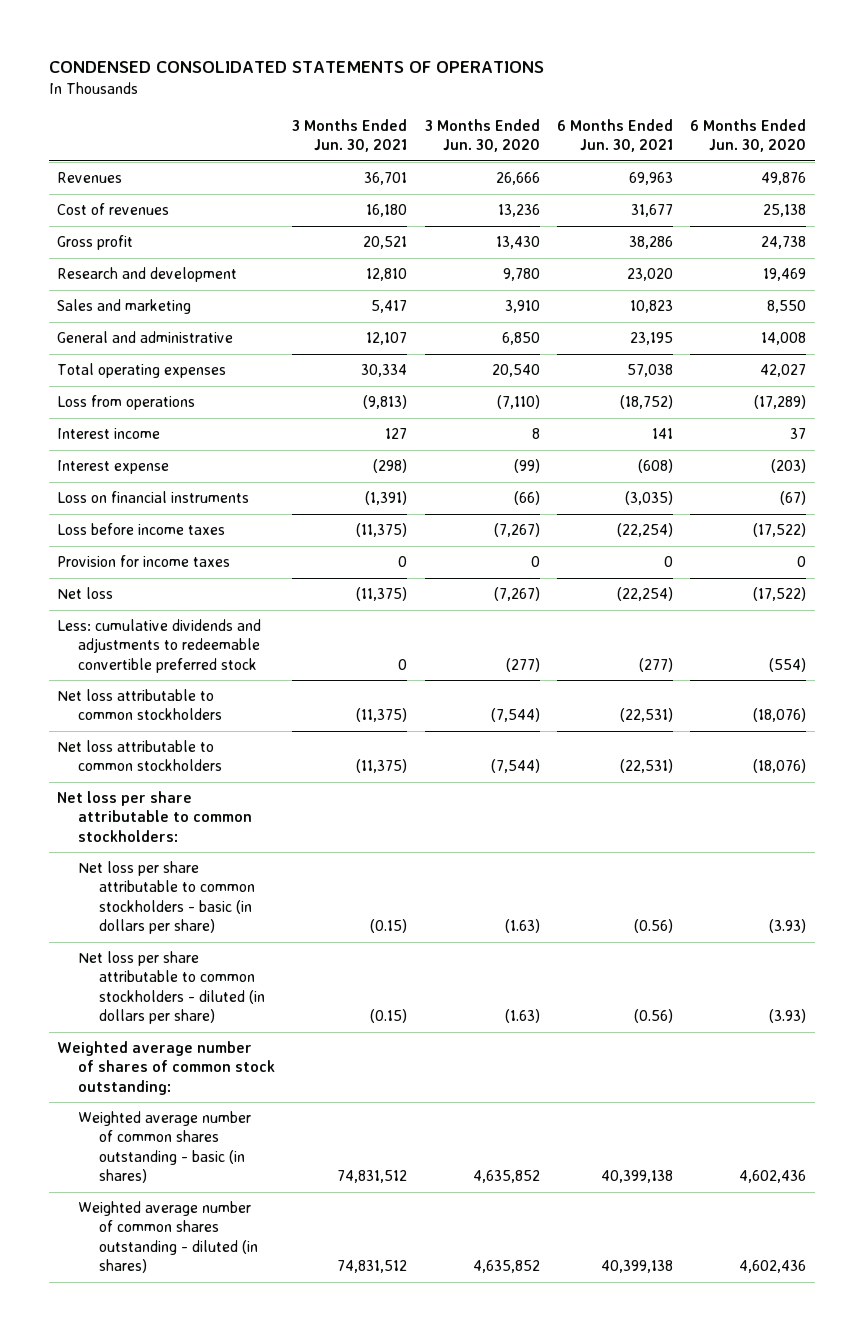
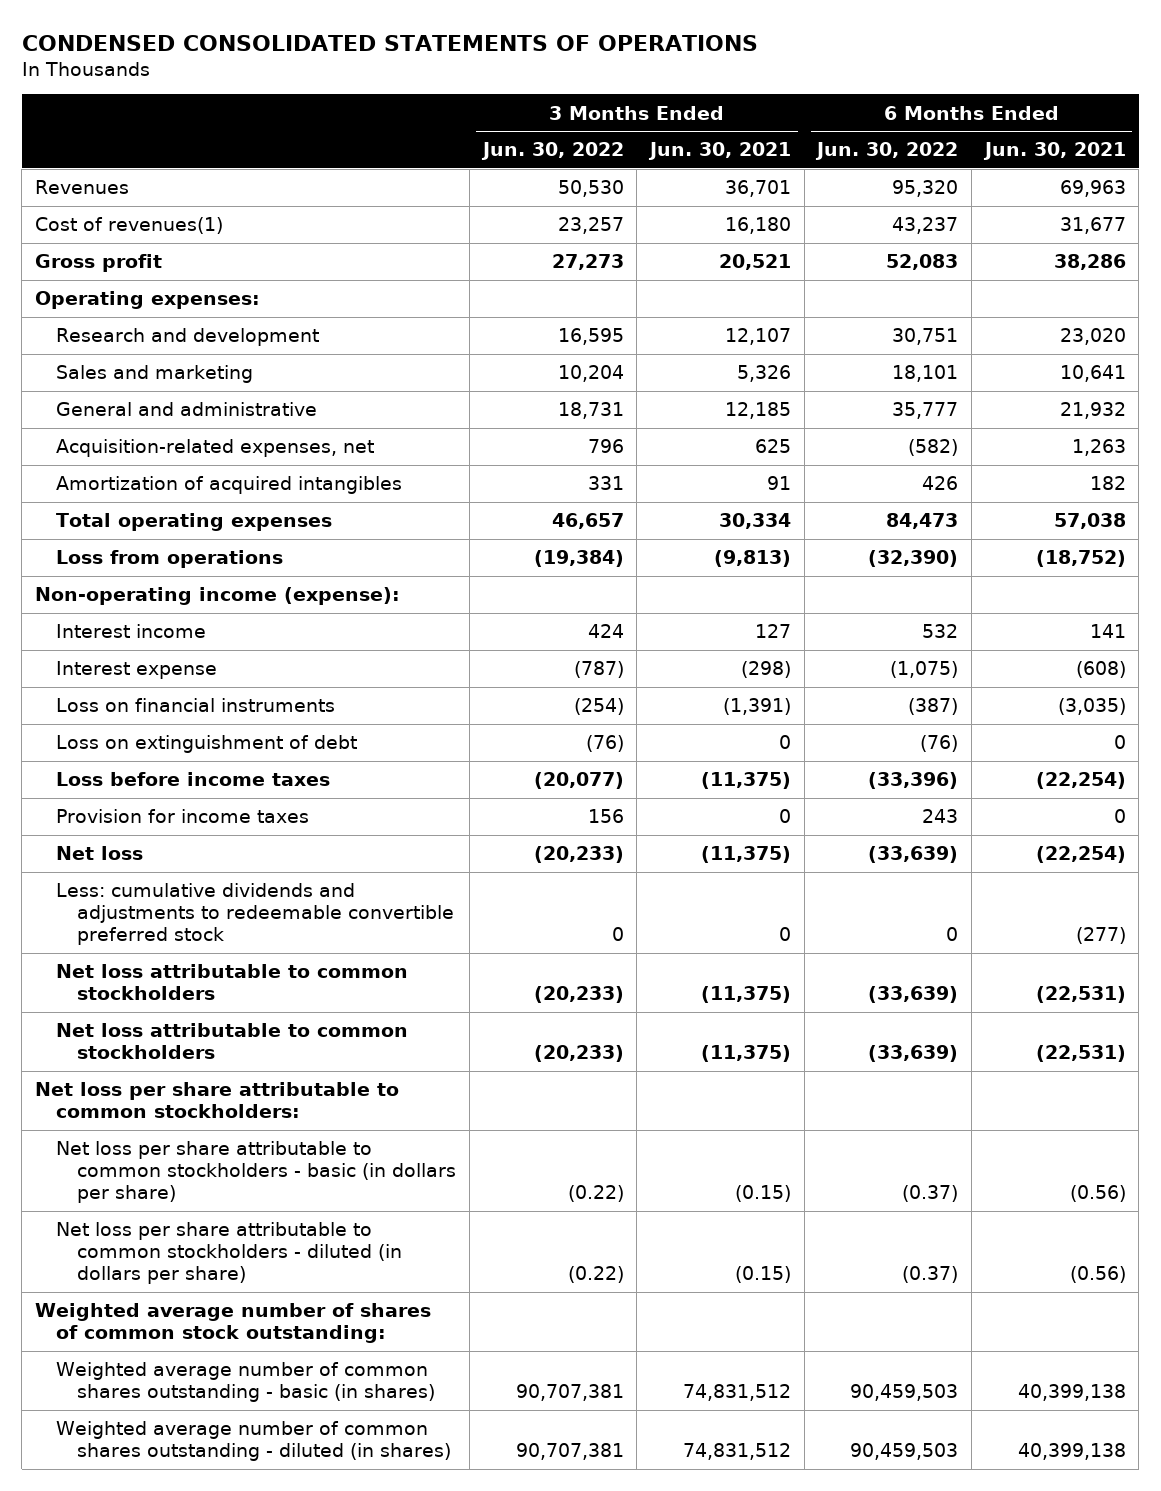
- | 3 Months Ended Jun. 30, 2021 | 3 Months Ended Jun. 30, 2020 | 6 Months Ended Jun. 30, 2021 | 6 Months Ended Jun. 30, 2020
+ | 3 Months Ended Jun. 30, 2022 | 3 Months Ended Jun. 30, 2021 | 6 Months Ended Jun. 30, 2022 | 6 Months Ended Jun. 30, 2021
- Cost of revenues | 16,180 | 13,236 | 31,677 | 25,138
+ Cost of revenues(1) | 23,257 | 16,180 | 43,237 | 31,677
- Research and development | 12,810 | 9,780 | 23,020 | 19,469
- Sales and marketing | 5,417 | 3,910 | 10,823 | 8,550
- General and administrative | 12,107 | 6,850 | 23,195 | 14,008
+ Operating expenses:
+ Research and development | 16,595 | 12,107 | 30,751 | 23,020
+ Sales and marketing | 10,204 | 5,326 | 18,101 | 10,641
+ General and administrative | 18,731 | 12,185 | 35,777 | 21,932
+ Acquisition-related expenses, net | 796 | 625 | (582) | 1,263
+ Amortization of acquired intangibles | 331 | 91 | 426 | 182
+ Non-operating income (expense):
+ Loss on extinguishment of debt | (76) | 0 | (76) | 0

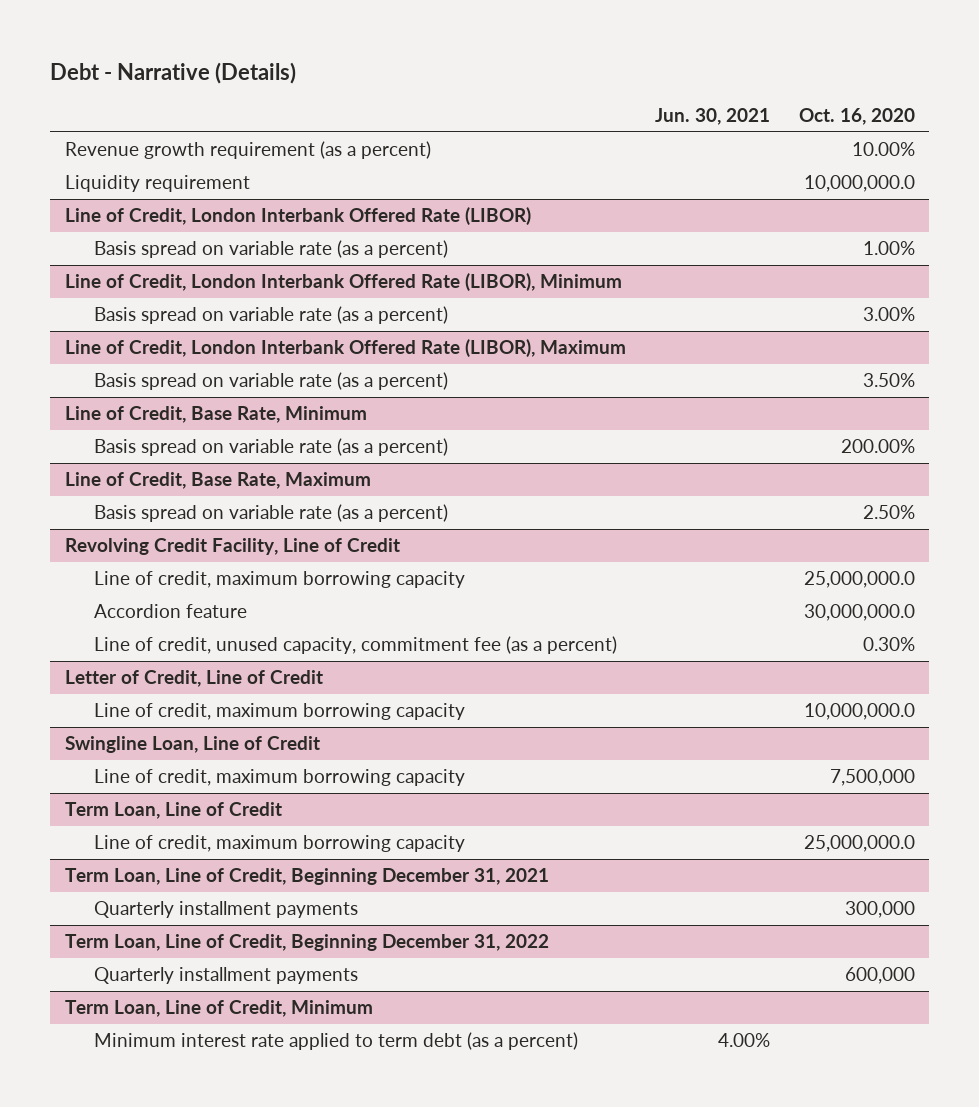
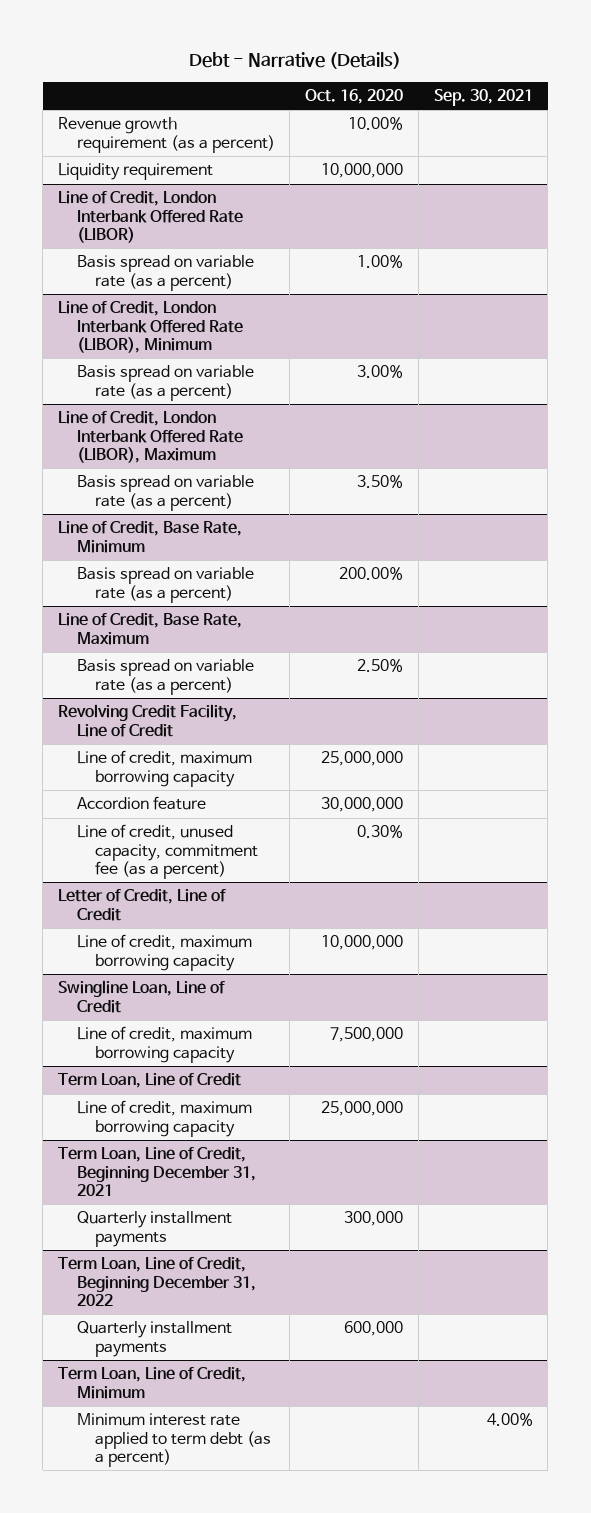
- | Jun. 30, 2021 | Oct. 16, 2020
+ | Oct. 16, 2020 | Sep. 30, 2021
- Liquidity requirement | | 10,000,000.0
+ Liquidity requirement | 10,000,000 |
@ Revolving Credit Facility, Line of Credit
- Line of credit, maximum borrowing capacity | | 25,000,000.0
- Accordion feature | | 30,000,000.0
+ Line of credit, maximum borrowing capacity | 25,000,000 |
+ Accordion feature | 30,000,000 |
@ Letter of Credit, Line of Credit
- Line of credit, maximum borrowing capacity | | 10,000,000.0
+ Line of credit, maximum borrowing capacity | 10,000,000 |
@ Term Loan, Line of Credit
- Line of credit, maximum borrowing capacity | | 25,000,000.0
+ Line of credit, maximum borrowing capacity | 25,000,000 |

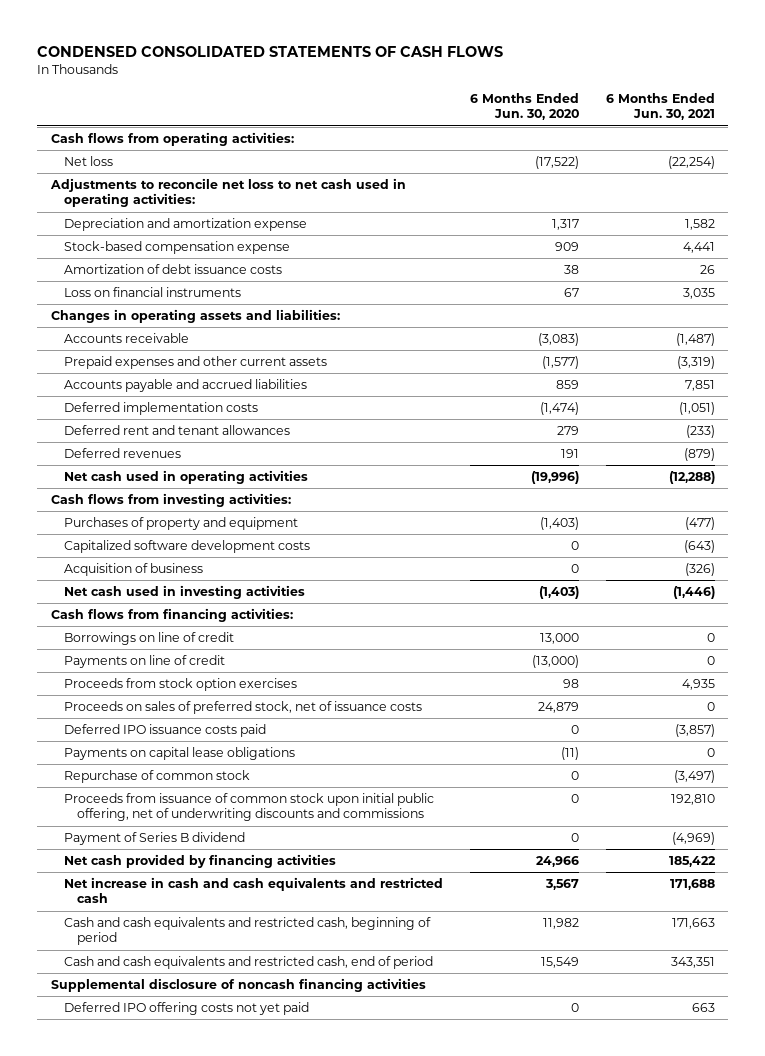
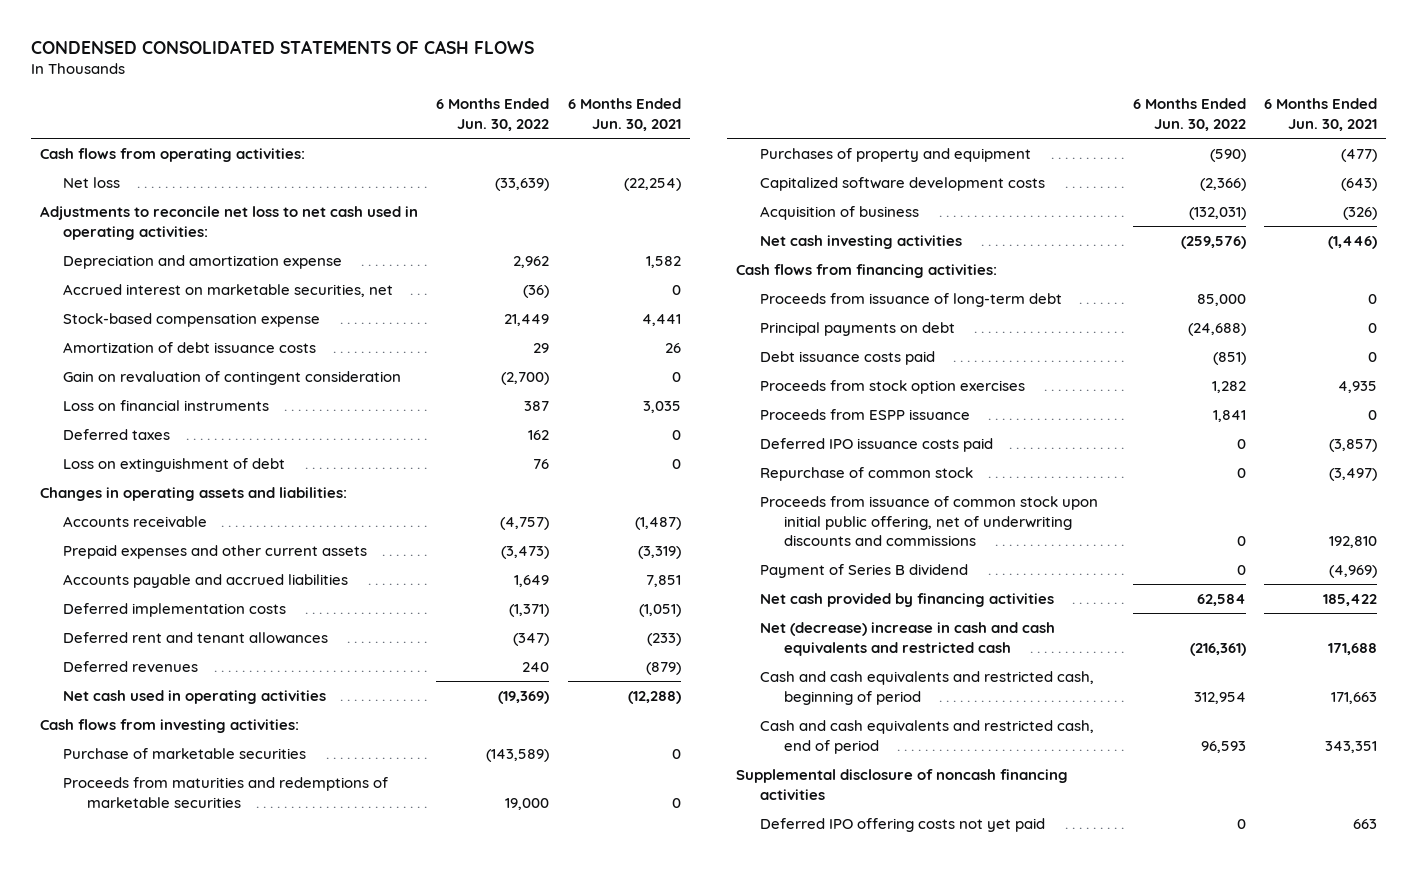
- | 6 Months Ended Jun. 30, 2020 | 6 Months Ended Jun. 30, 2021
+ | 6 Months Ended Jun. 30, 2022 | 6 Months Ended Jun. 30, 2021
+ Accrued interest on marketable securities, net | (36) | 0
+ Gain on revaluation of contingent consideration | (2,700) | 0
+ Deferred taxes | 162 | 0
+ Loss on extinguishment of debt | 76 | 0
+ Purchase of marketable securities | (143,589) | 0
+ Proceeds from maturities and redemptions of marketable securities | 19,000 | 0
- Net cash used in investing activities | (1,403) | (1,446)
+ Net cash investing activities | (259,576) | (1,446)
- Borrowings on line of credit | 13,000 | 0
- Payments on line of credit | (13,000) | 0
+ Proceeds from issuance of long-term debt | 85,000 | 0
+ Principal payments on debt | (24,688) | 0
+ Debt issuance costs paid | (851) | 0
- Proceeds on sales of preferred stock, net of issuance costs | 24,879 | 0
+ Proceeds from ESPP issuance | 1,841 | 0
- Payments on capital lease obligations | (11) | 0
- Net increase in cash and cash equivalents and restricted cash | 3,567 | 171,688
+ Net (decrease) increase in cash and cash equivalents and restricted cash | (216,361) | 171,688

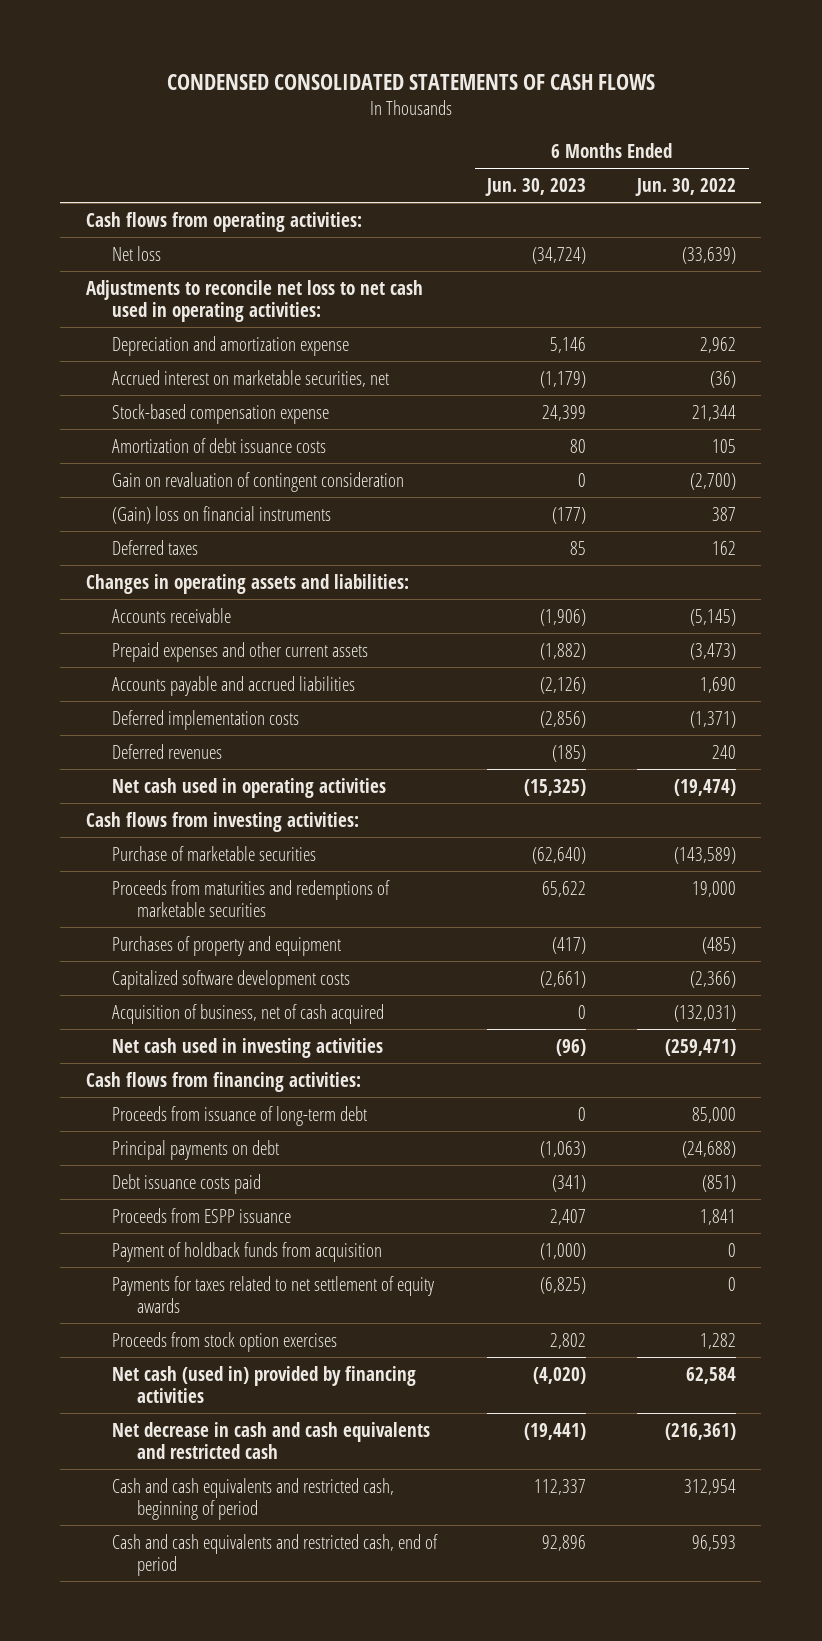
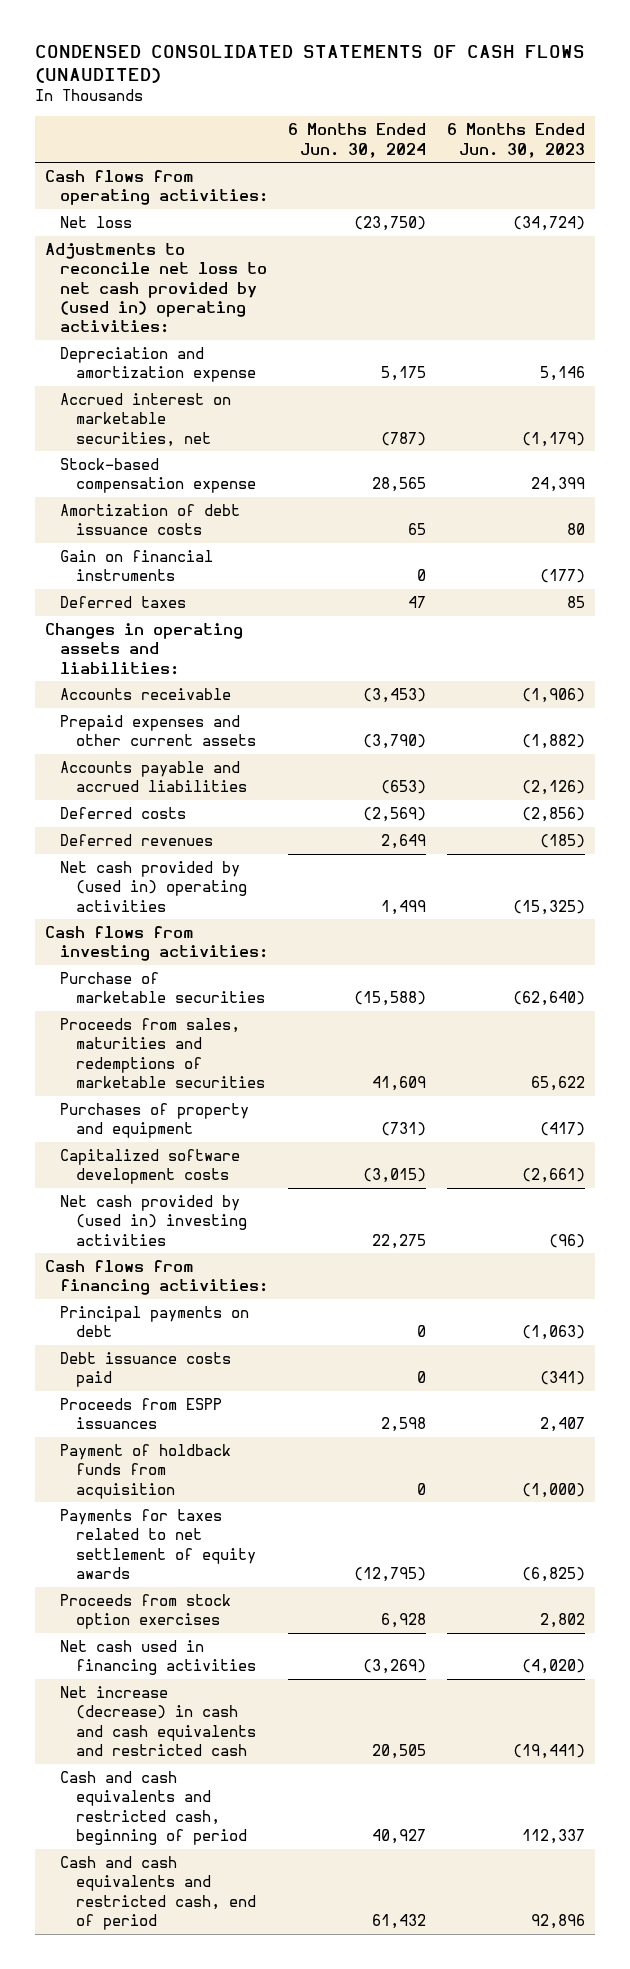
- CONDENSED CONSOLIDATED STATEMENTS OF CASH FLOWS
+ CONDENSED CONSOLIDATED STATEMENTS OF CASH FLOWS (UNAUDITED)
- | 6 Months Ended Jun. 30, 2023 | 6 Months Ended Jun. 30, 2022
+ | 6 Months Ended Jun. 30, 2024 | 6 Months Ended Jun. 30, 2023
- Adjustments to reconcile net loss to net cash used in operating activities:
+ Adjustments to reconcile net loss to net cash provided by (used in) operating activities:
- Gain on revaluation of contingent consideration | 0 | (2,700)
- (Gain) loss on financial instruments | (177) | 387
+ Gain on financial instruments | 0 | (177)
- Deferred implementation costs | (2,856) | (1,371)
+ Deferred costs | (2,569) | (2,856)
- Net cash used in operating activities | (15,325) | (19,474)
+ Net cash provided by (used in) operating activities | 1,499 | (15,325)
- Proceeds from maturities and redemptions of marketable securities | 65,622 | 19,000
+ Proceeds from sales, maturities and redemptions of marketable securities | 41,609 | 65,622
- Acquisition of business, net of cash acquired | 0 | (132,031)
- Net cash used in investing activities | (96) | (259,471)
+ Net cash provided by (used in) investing activities | 22,275 | (96)
- Proceeds from issuance of long-term debt | 0 | 85,000
- Proceeds from ESPP issuance | 2,407 | 1,841
+ Proceeds from ESPP issuances | 2,598 | 2,407
- Net cash (used in) provided by financing activities | (4,020) | 62,584
- Net decrease in cash and cash equivalents and restricted cash | (19,441) | (216,361)
+ Net cash used in financing activities | (3,269) | (4,020)
+ Net increase (decrease) in cash and cash equivalents and restricted cash | 20,505 | (19,441)

